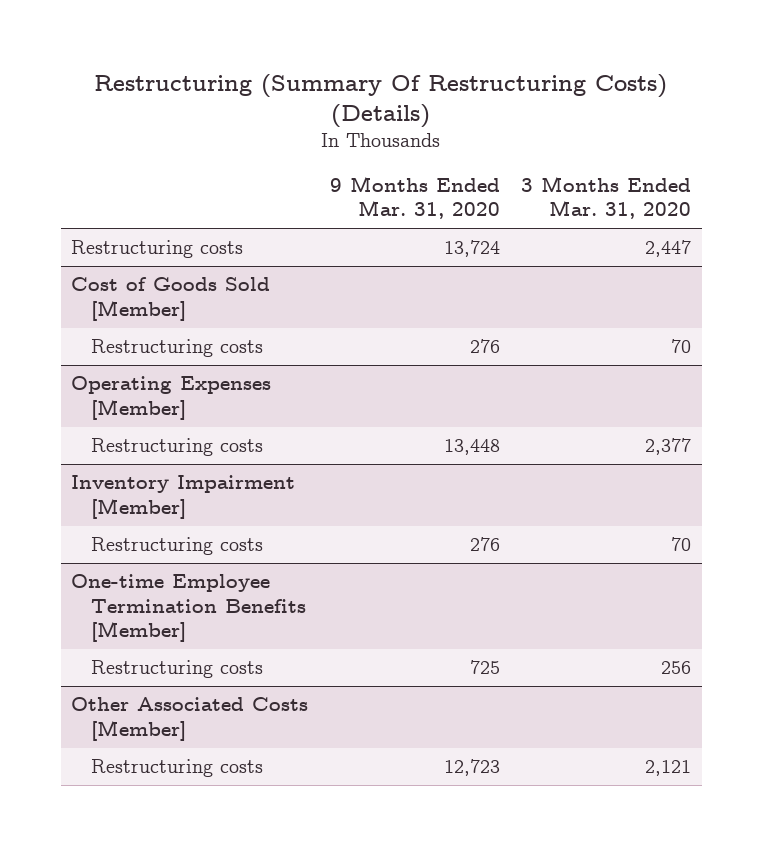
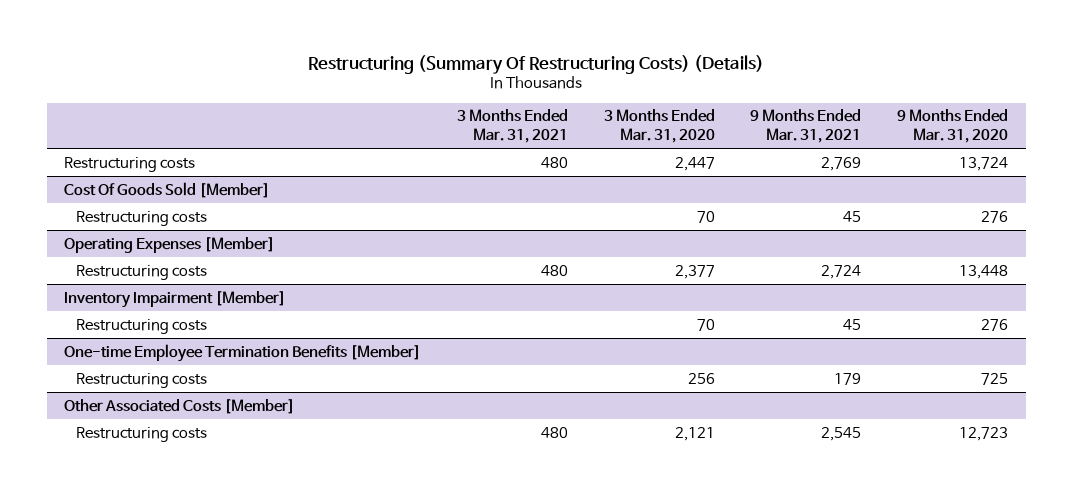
- | 9 Months Ended Mar. 31, 2020 | 3 Months Ended Mar. 31, 2020
+ | 3 Months Ended Mar. 31, 2021 | 3 Months Ended Mar. 31, 2020 | 9 Months Ended Mar. 31, 2021 | 9 Months Ended Mar. 31, 2020
- Cost of Goods Sold [Member]
+ Cost Of Goods Sold [Member]

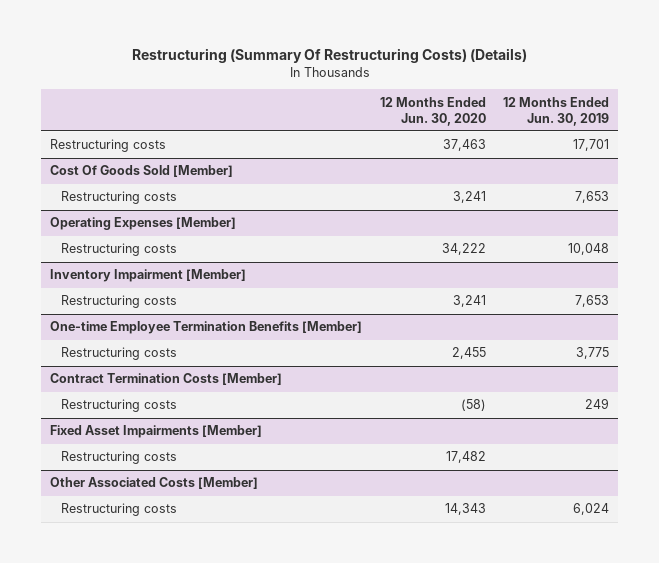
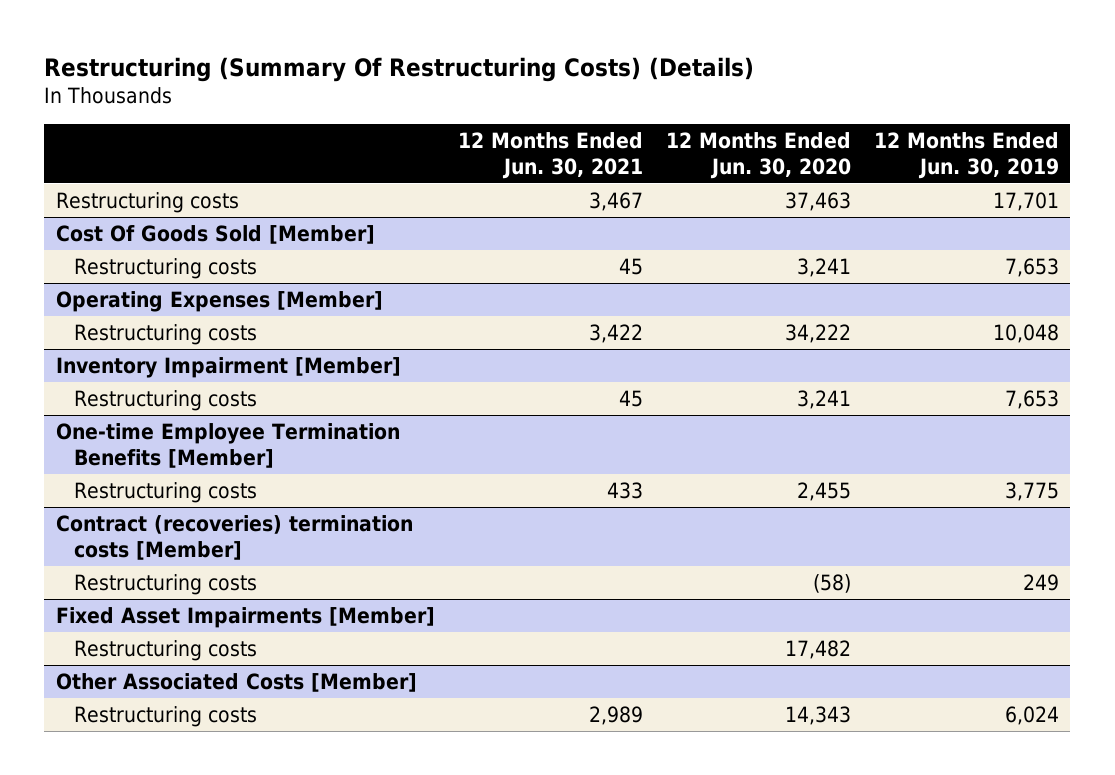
- | 12 Months Ended Jun. 30, 2020 | 12 Months Ended Jun. 30, 2019
+ | 12 Months Ended Jun. 30, 2021 | 12 Months Ended Jun. 30, 2020 | 12 Months Ended Jun. 30, 2019
- Contract Termination Costs [Member]
+ Contract (recoveries) termination costs [Member]

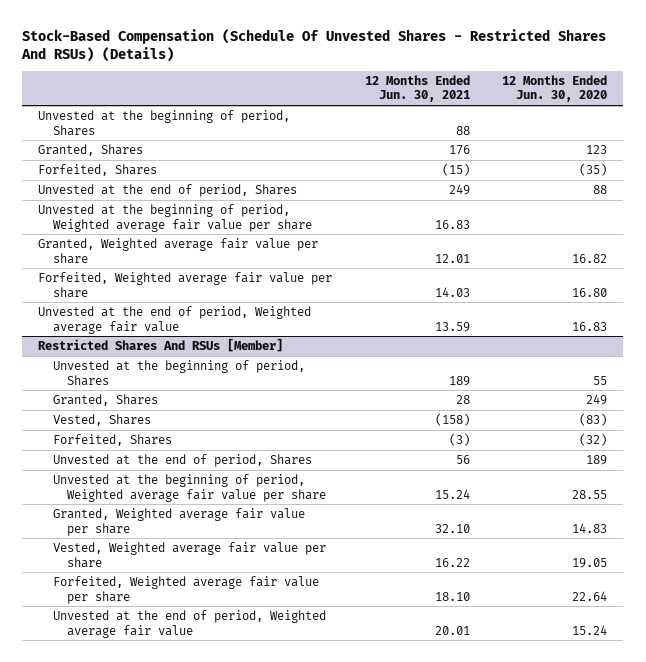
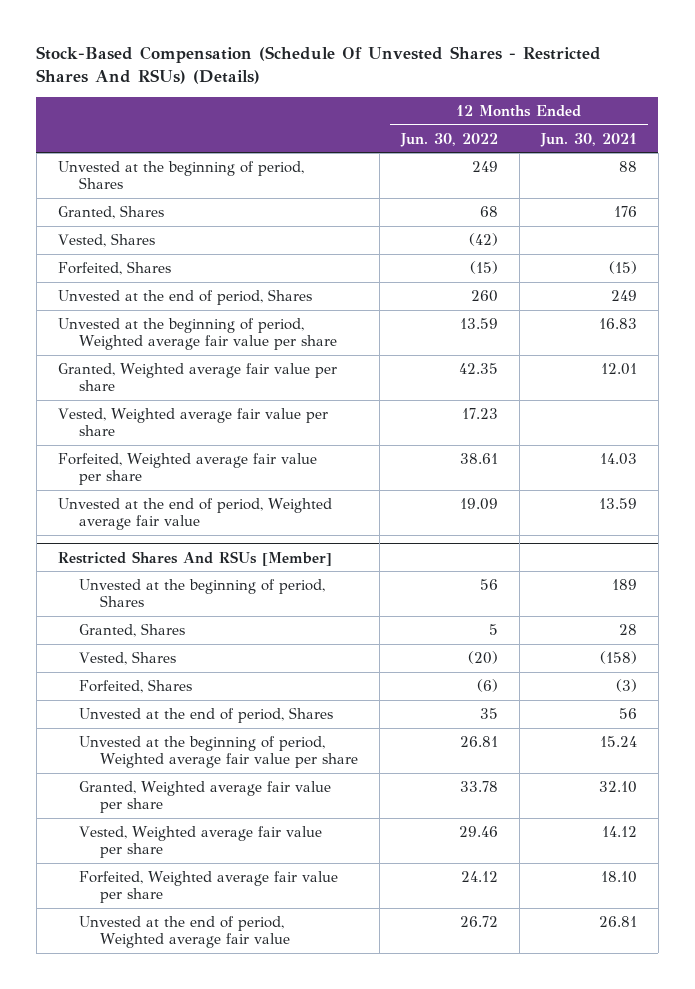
- | 12 Months Ended Jun. 30, 2021 | 12 Months Ended Jun. 30, 2020
+ | 12 Months Ended Jun. 30, 2022 | 12 Months Ended Jun. 30, 2021
+ Vested, Shares | (42) |
+ Vested, Weighted average fair value per share | 17.23 |
@ Restricted Shares And RSUs [Member]
- Vested, Weighted average fair value per share | 16.22 | 19.05
+ Vested, Weighted average fair value per share | 29.46 | 14.12
- Unvested at the end of period, Weighted average fair value | 20.01 | 15.24
+ Unvested at the end of period, Weighted average fair value | 26.72 | 26.81

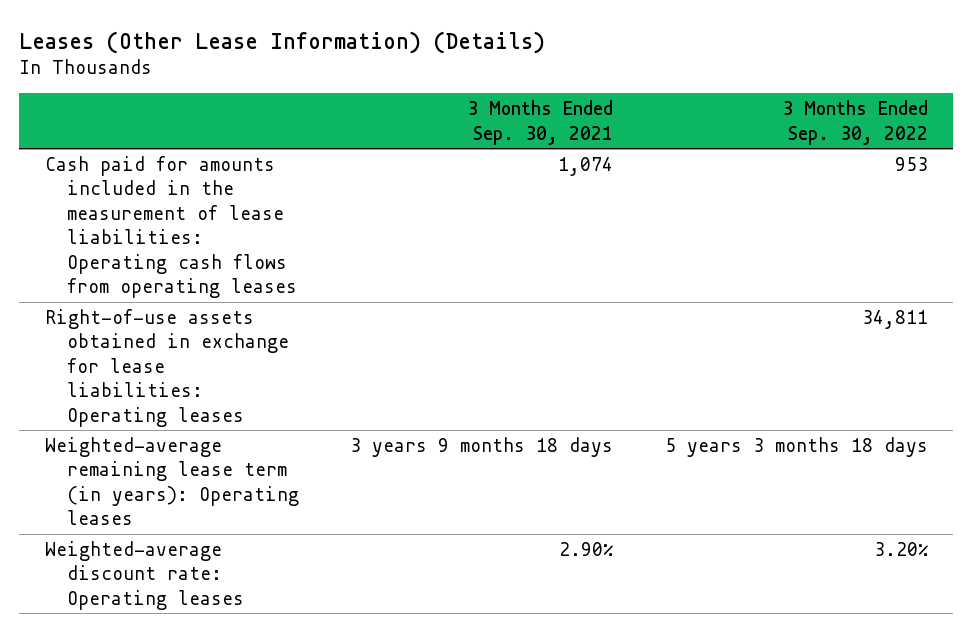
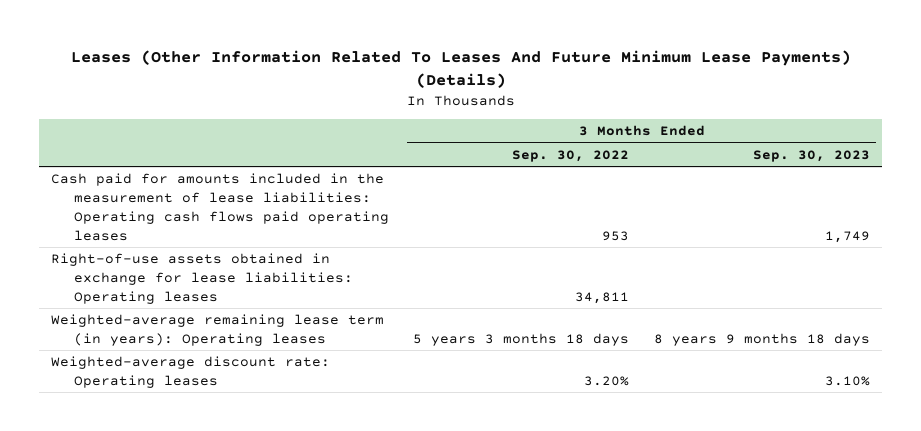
- Leases (Other Lease Information) (Details)
+ Leases (Other Information Related To Leases And Future Minimum Lease Payments) (Details)
- | 3 Months Ended Sep. 30, 2021 | 3 Months Ended Sep. 30, 2022
+ | 3 Months Ended Sep. 30, 2022 | 3 Months Ended Sep. 30, 2023
- Cash paid for amounts included in the measurement of lease liabilities: Operating cash flows from operating leases | 1,074 | 953
+ Cash paid for amounts included in the measurement of lease liabilities: Operating cash flows paid operating leases | 953 | 1,749

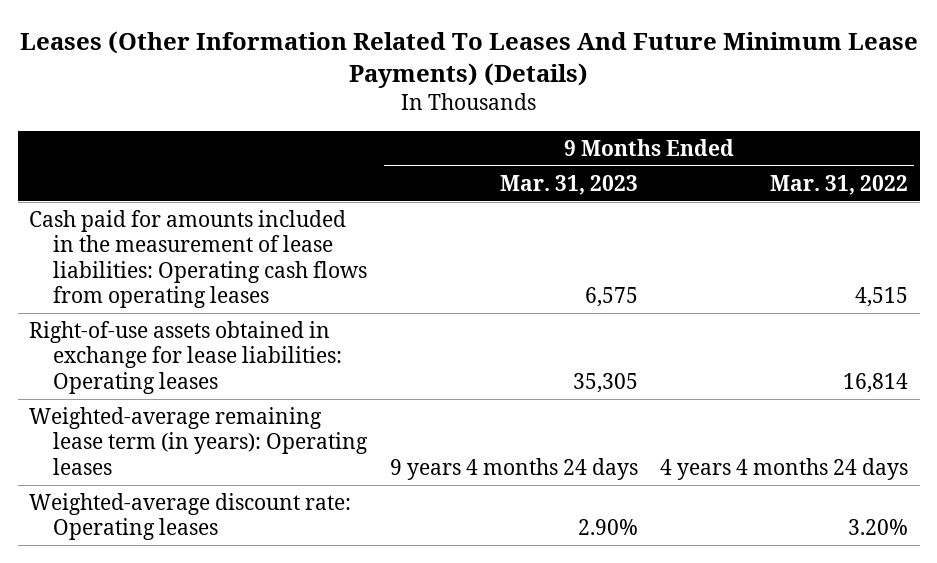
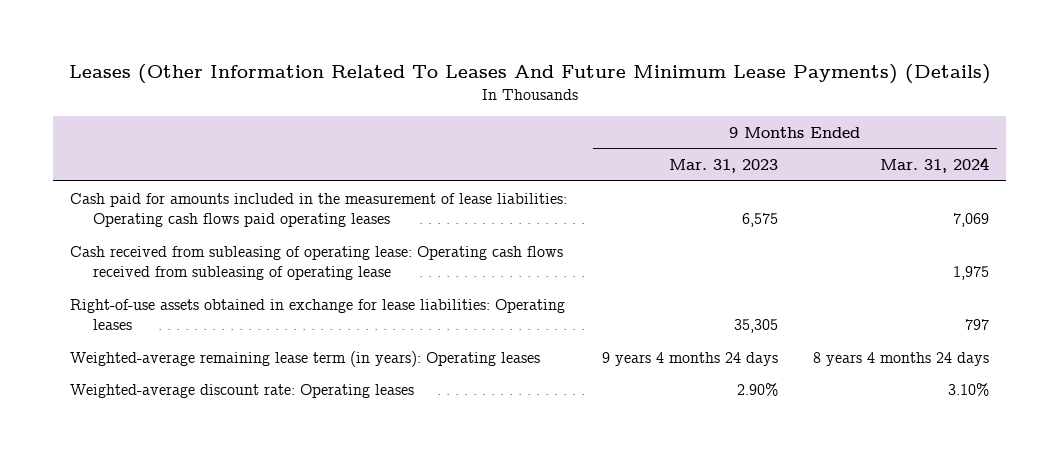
- | 9 Months Ended Mar. 31, 2023 | 9 Months Ended Mar. 31, 2022
+ | 9 Months Ended Mar. 31, 2023 | 9 Months Ended Mar. 31, 2024
- Cash paid for amounts included in the measurement of lease liabilities: Operating cash flows from operating leases | 6,575 | 4,515
+ Cash paid for amounts included in the measurement of lease liabilities: Operating cash flows paid operating leases | 6,575 | 7,069
+ Cash received from subleasing of operating lease: Operating cash flows received from subleasing of operating lease | | 1,975

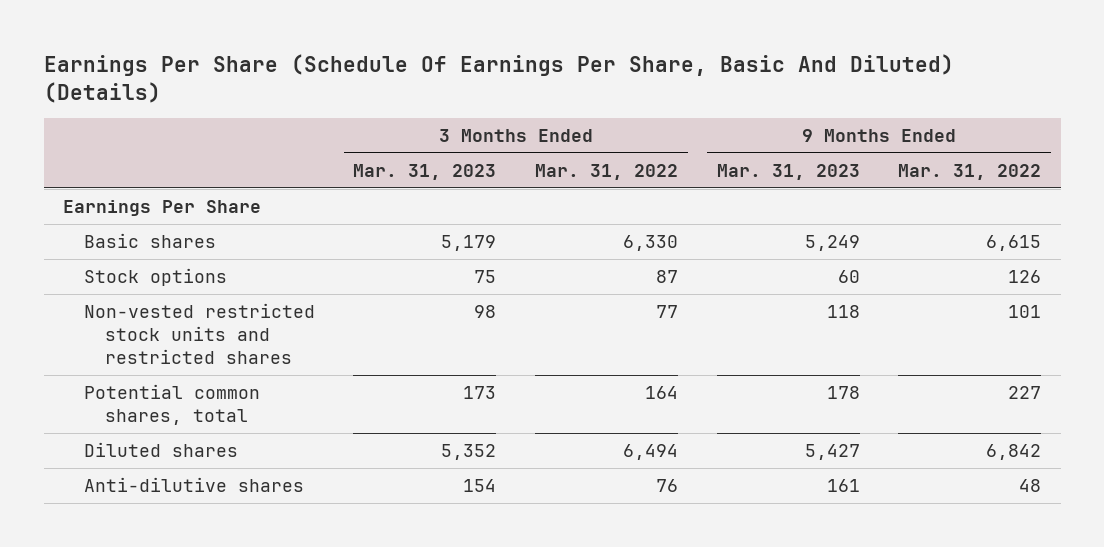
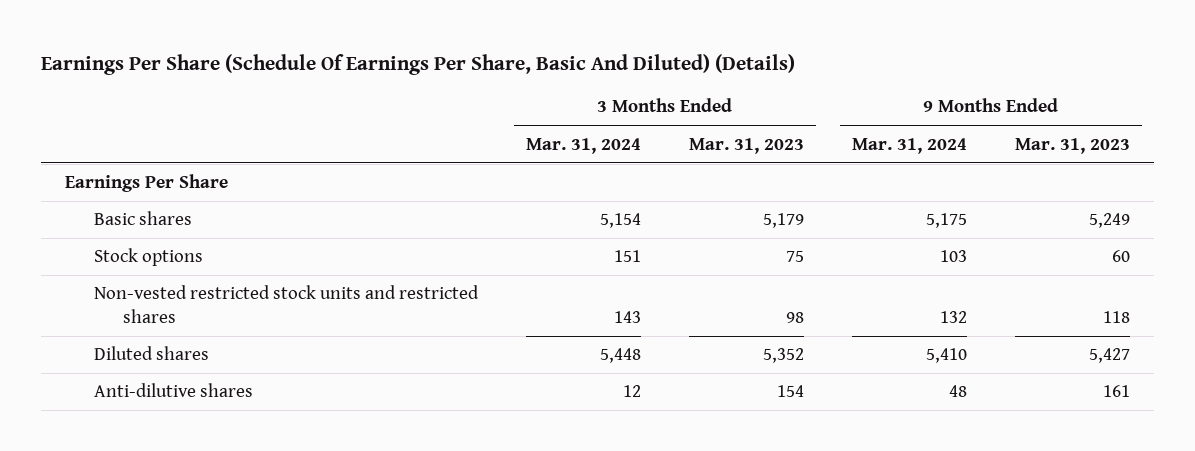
- | 3 Months Ended Mar. 31, 2023 | 3 Months Ended Mar. 31, 2022 | 9 Months Ended Mar. 31, 2023 | 9 Months Ended Mar. 31, 2022
+ | 3 Months Ended Mar. 31, 2024 | 3 Months Ended Mar. 31, 2023 | 9 Months Ended Mar. 31, 2024 | 9 Months Ended Mar. 31, 2023
- Potential common shares, total | 173 | 164 | 178 | 227

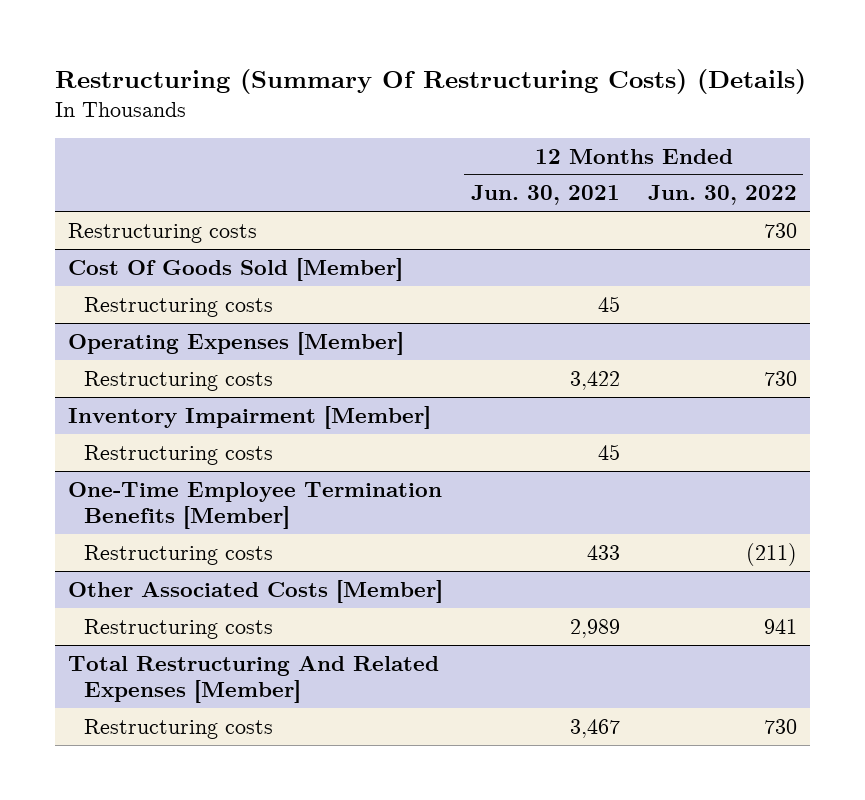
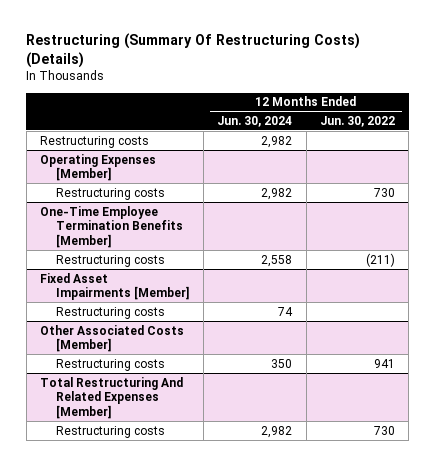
- | 12 Months Ended Jun. 30, 2021 | 12 Months Ended Jun. 30, 2022
+ | 12 Months Ended Jun. 30, 2024 | 12 Months Ended Jun. 30, 2022
- Restructuring costs | | 730
- Cost Of Goods Sold [Member]
- Inventory Impairment [Member]
- Restructuring costs | 45 |
+ Fixed Asset Impairments [Member]
+ Restructuring costs | 74 |

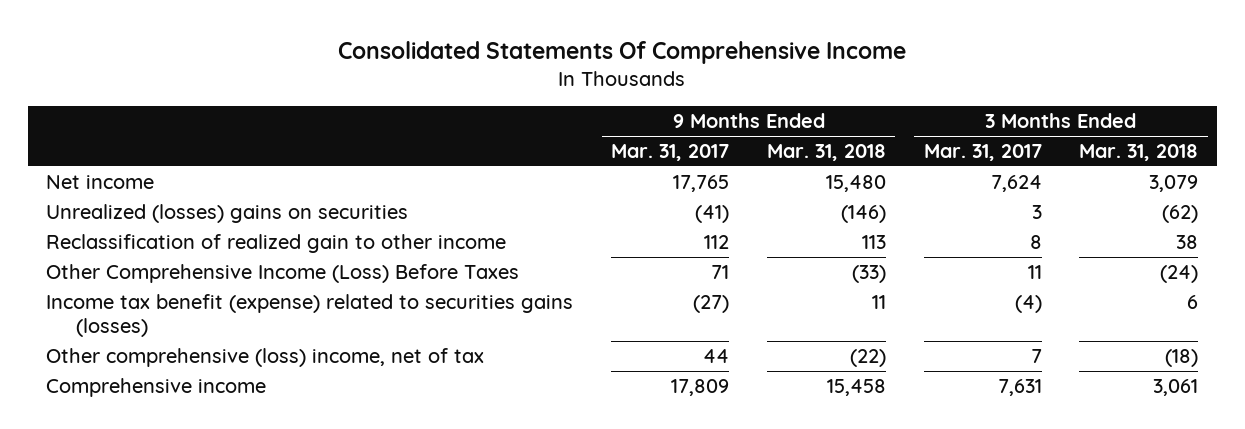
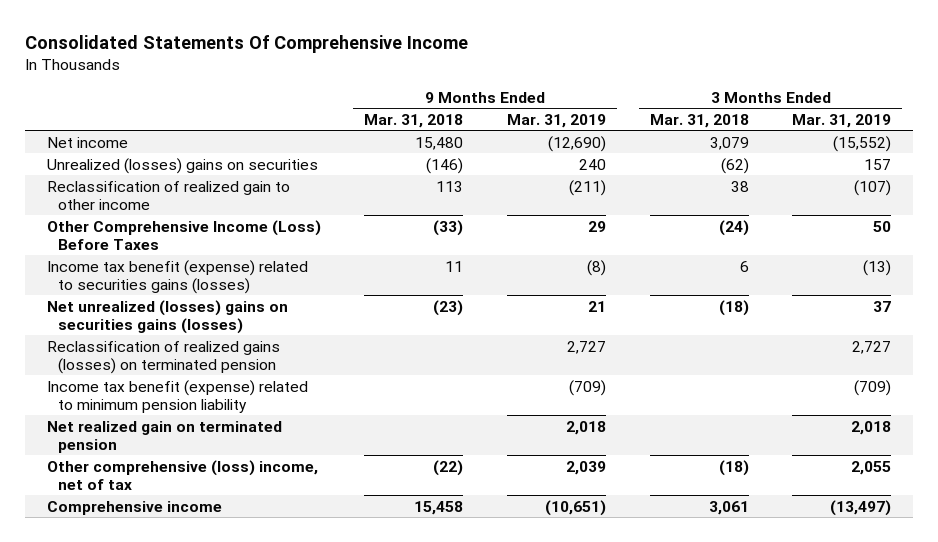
- | 9 Months Ended Mar. 31, 2017 | 9 Months Ended Mar. 31, 2018 | 3 Months Ended Mar. 31, 2017 | 3 Months Ended Mar. 31, 2018
+ | 9 Months Ended Mar. 31, 2018 | 9 Months Ended Mar. 31, 2019 | 3 Months Ended Mar. 31, 2018 | 3 Months Ended Mar. 31, 2019
+ Net unrealized (losses) gains on securities gains (losses) | (23) | 21 | (18) | 37
+ Reclassification of realized gains (losses) on terminated pension | | 2,727 | | 2,727
+ Income tax benefit (expense) related to minimum pension liability | | (709) | | (709)
+ Net realized gain on terminated pension | | 2,018 | | 2,018

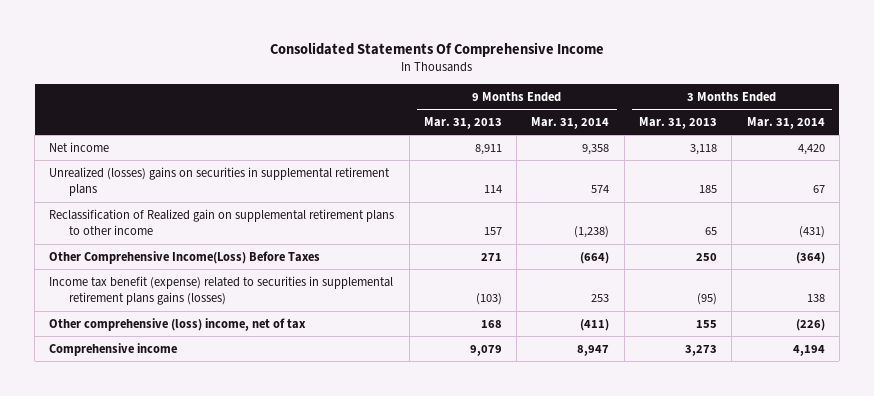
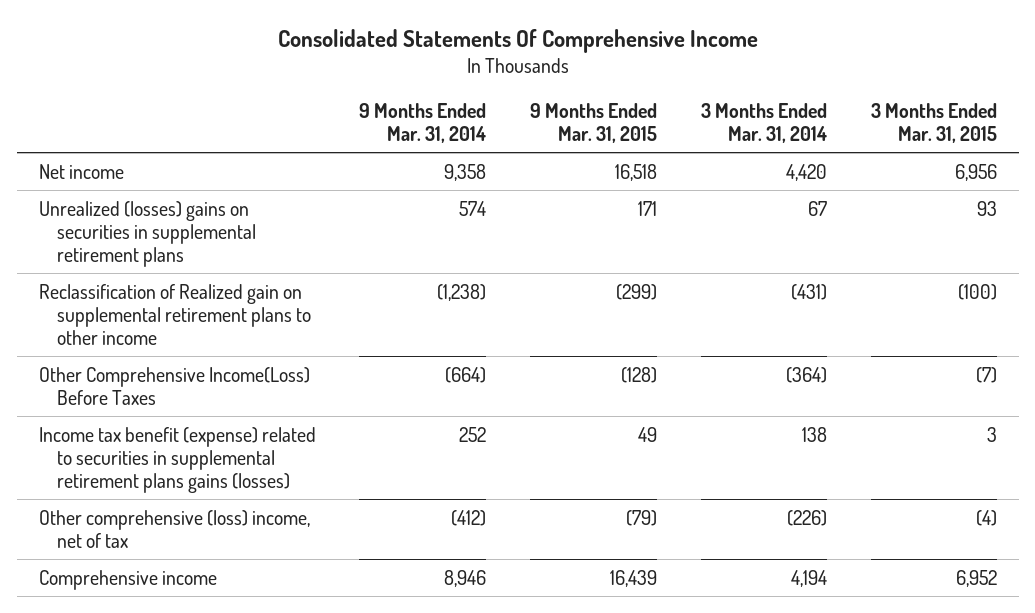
- | 9 Months Ended Mar. 31, 2013 | 9 Months Ended Mar. 31, 2014 | 3 Months Ended Mar. 31, 2013 | 3 Months Ended Mar. 31, 2014
+ | 9 Months Ended Mar. 31, 2014 | 9 Months Ended Mar. 31, 2015 | 3 Months Ended Mar. 31, 2014 | 3 Months Ended Mar. 31, 2015
- Income tax benefit (expense) related to securities in supplemental retirement plans gains (losses) | (103) | 253 | (95) | 138
- Other comprehensive (loss) income, net of tax | 168 | (411) | 155 | (226)
- Comprehensive income | 9,079 | 8,947 | 3,273 | 4,194
+ Income tax benefit (expense) related to securities in supplemental retirement plans gains (losses) | 252 | 49 | 138 | 3
+ Other comprehensive (loss) income, net of tax | (412) | (79) | (226) | (4)
+ Comprehensive income | 8,946 | 16,439 | 4,194 | 6,952

